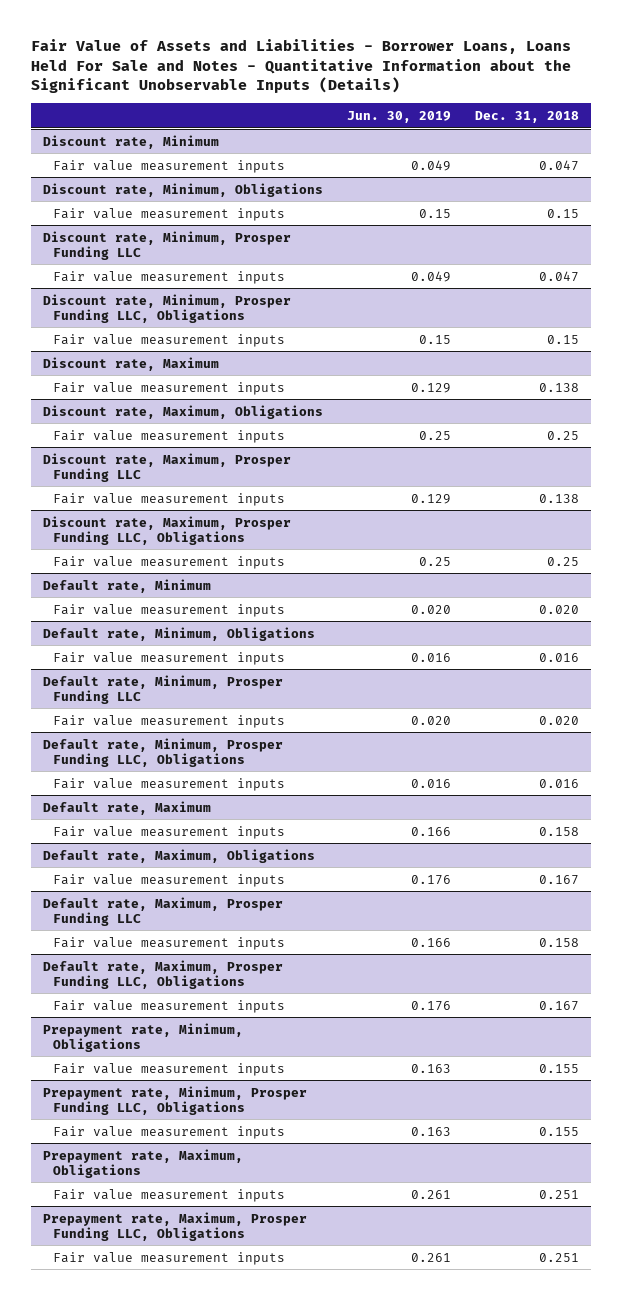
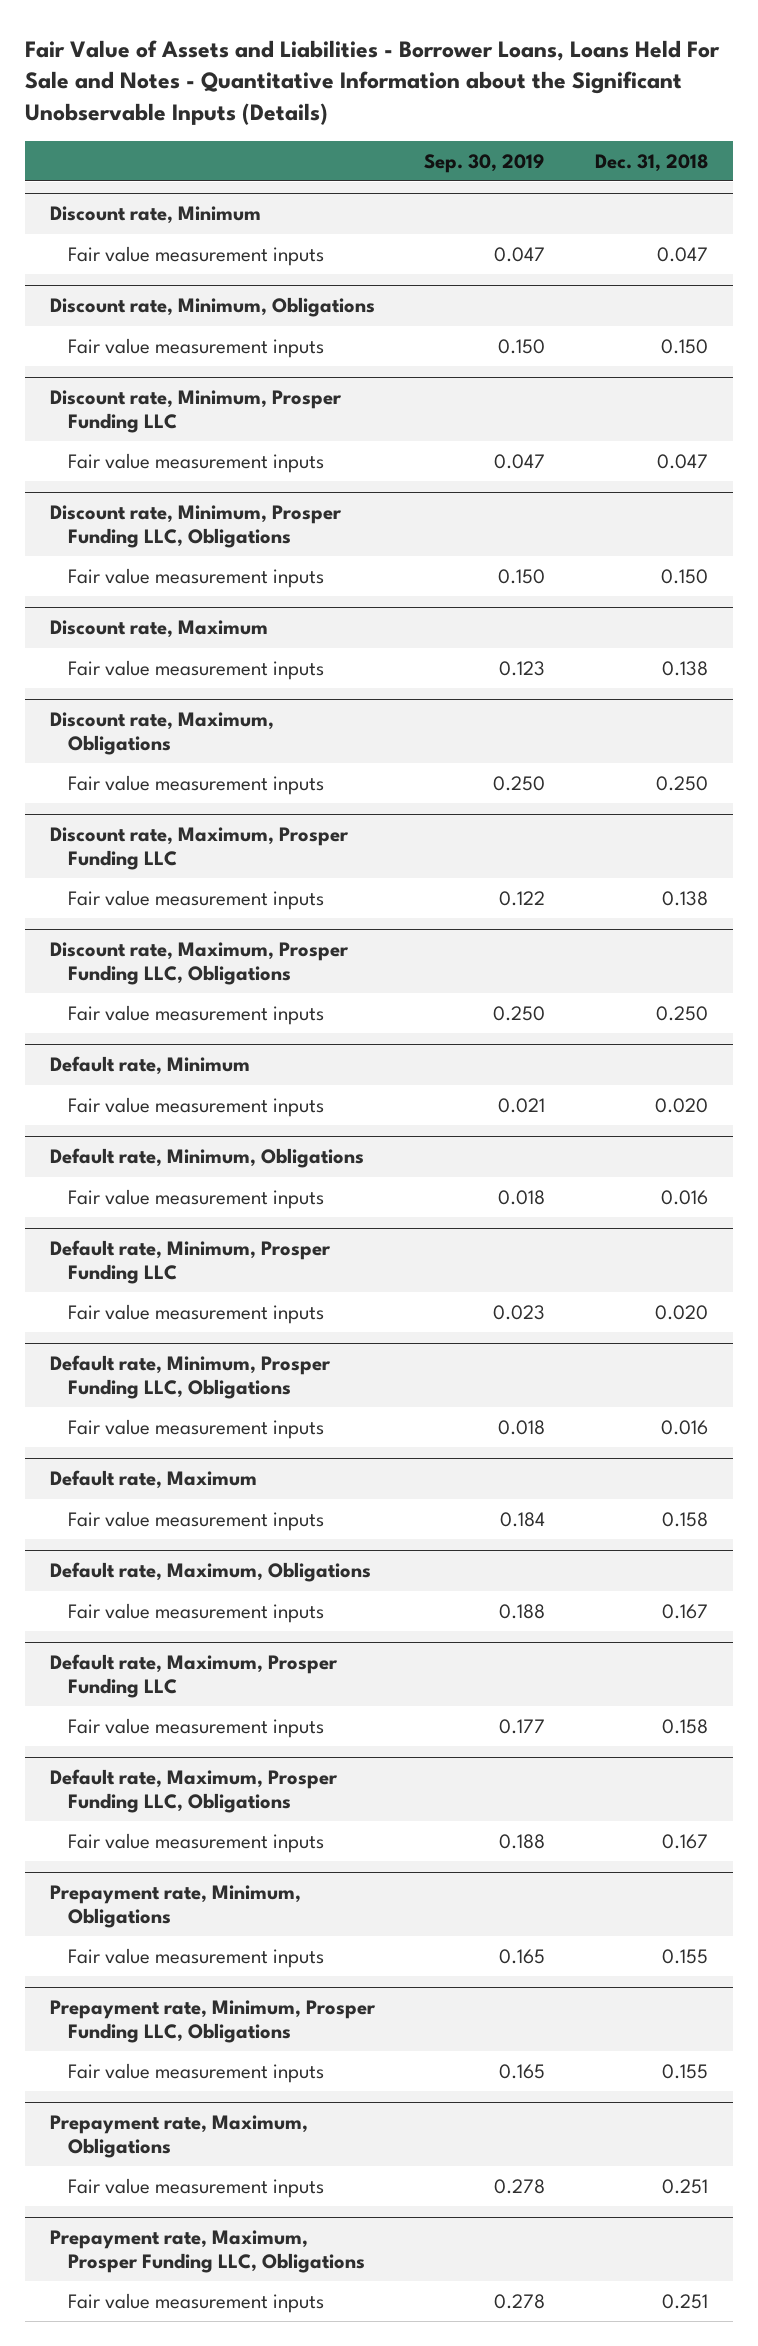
- | Jun. 30, 2019 | Dec. 31, 2018
+ | Sep. 30, 2019 | Dec. 31, 2018
@ Discount rate, Minimum, Obligations
- Fair value measurement inputs | 0.15 | 0.15
+ Fair value measurement inputs | 0.150 | 0.150
@ Discount rate, Minimum, Prosper Funding LLC, Obligations
- Fair value measurement inputs | 0.15 | 0.15
+ Fair value measurement inputs | 0.150 | 0.150
@ Discount rate, Maximum, Obligations
- Fair value measurement inputs | 0.25 | 0.25
+ Fair value measurement inputs | 0.250 | 0.250
@ Discount rate, Maximum, Prosper Funding LLC, Obligations
- Fair value measurement inputs | 0.25 | 0.25
+ Fair value measurement inputs | 0.250 | 0.250

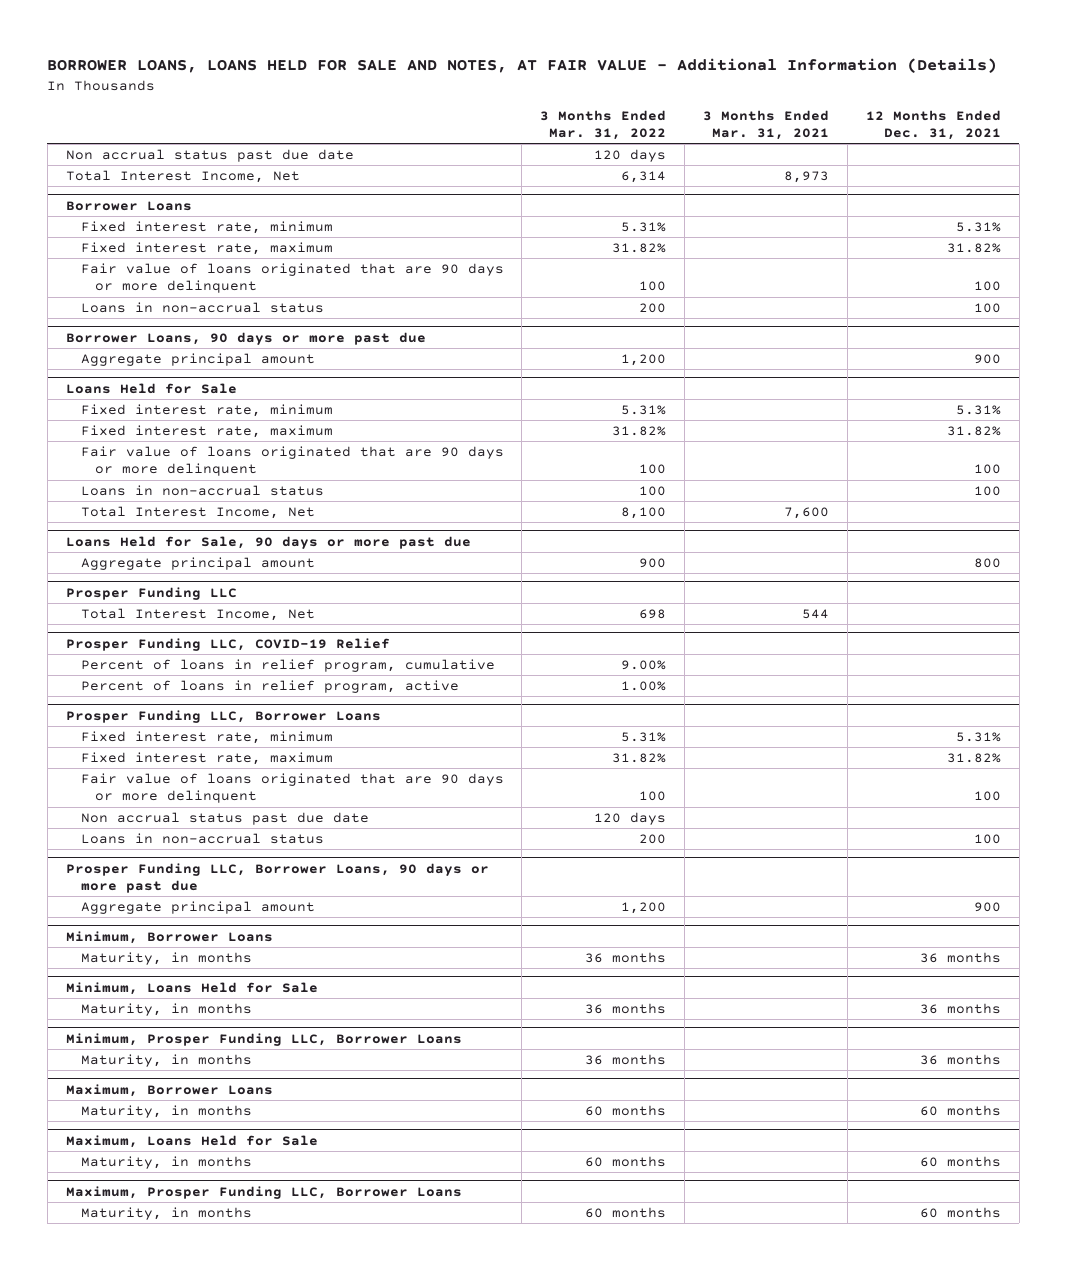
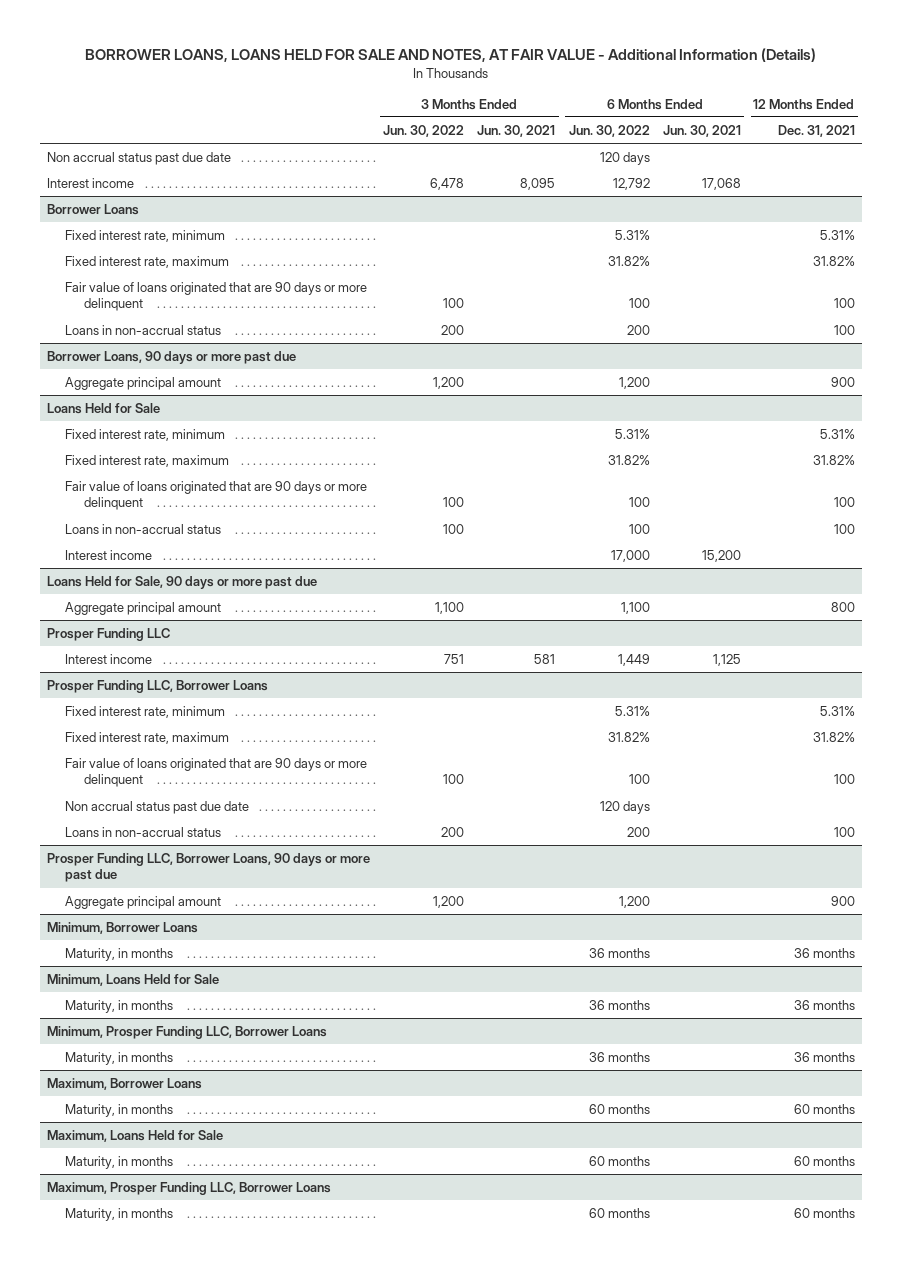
- | 3 Months Ended Mar. 31, 2022 | 3 Months Ended Mar. 31, 2021 | 12 Months Ended Dec. 31, 2021
+ | 3 Months Ended Jun. 30, 2022 | 3 Months Ended Jun. 30, 2021 | 6 Months Ended Jun. 30, 2022 | 6 Months Ended Jun. 30, 2021 | 12 Months Ended Dec. 31, 2021
- Total Interest Income, Net | 6,314 | 8,973 |
+ Interest income | 6,478 | 8,095 | 12,792 | 17,068 |
@ Loans Held for Sale
- Total Interest Income, Net | 8,100 | 7,600 |
+ Interest income | | | 17,000 | 15,200 |
@ Prosper Funding LLC
- Total Interest Income, Net | 698 | 544 |
- Prosper Funding LLC, COVID-19 Relief
- Percent of loans in relief program, cumulative | 9.00% | |
- Percent of loans in relief program, active | 1.00% | |
@ Prosper Funding LLC
+ Interest income | 751 | 581 | 1,449 | 1,125 |

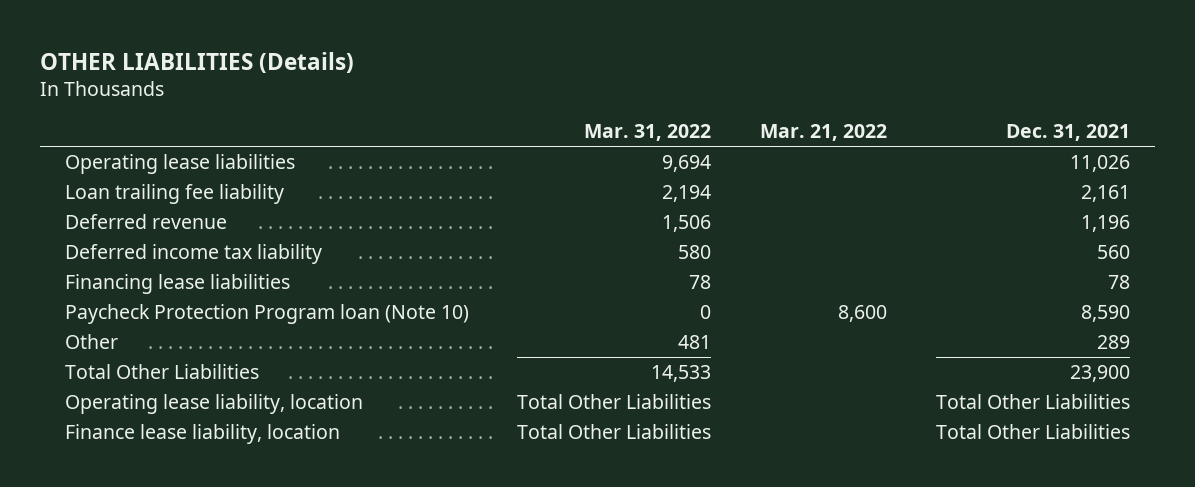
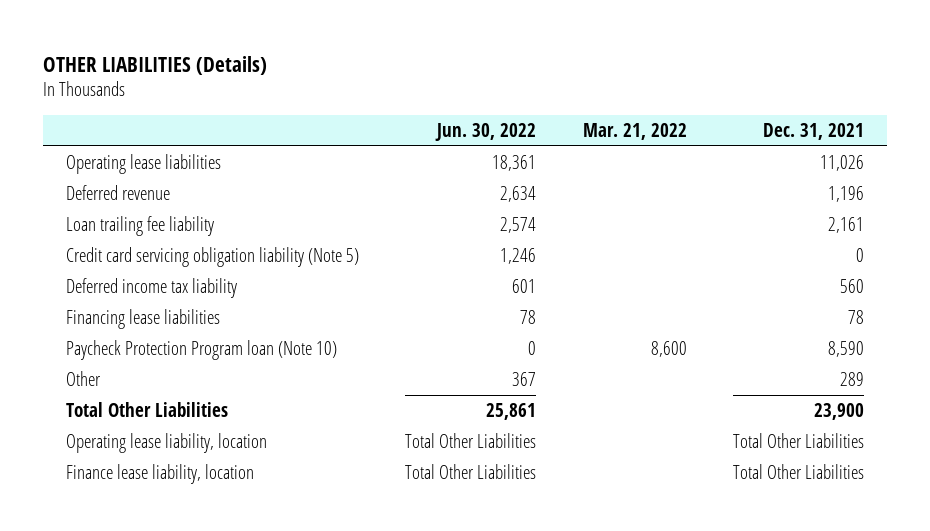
- | Mar. 31, 2022 | Mar. 21, 2022 | Dec. 31, 2021
+ | Jun. 30, 2022 | Mar. 21, 2022 | Dec. 31, 2021
moved down: Loan trailing fee liability | 2,574 | | 2,161
+ Credit card servicing obligation liability (Note 5) | 1,246 | | 0

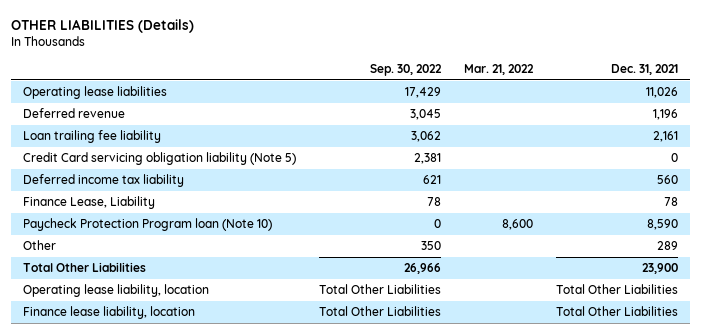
- | Jun. 30, 2022 | Mar. 21, 2022 | Dec. 31, 2021
+ | Sep. 30, 2022 | Mar. 21, 2022 | Dec. 31, 2021
- Credit card servicing obligation liability (Note 5) | 1,246 | | 0
+ Credit Card servicing obligation liability (Note 5) | 2,381 | | 0
- Financing lease liabilities | 78 | | 78
+ Finance Lease, Liability | 78 | | 78

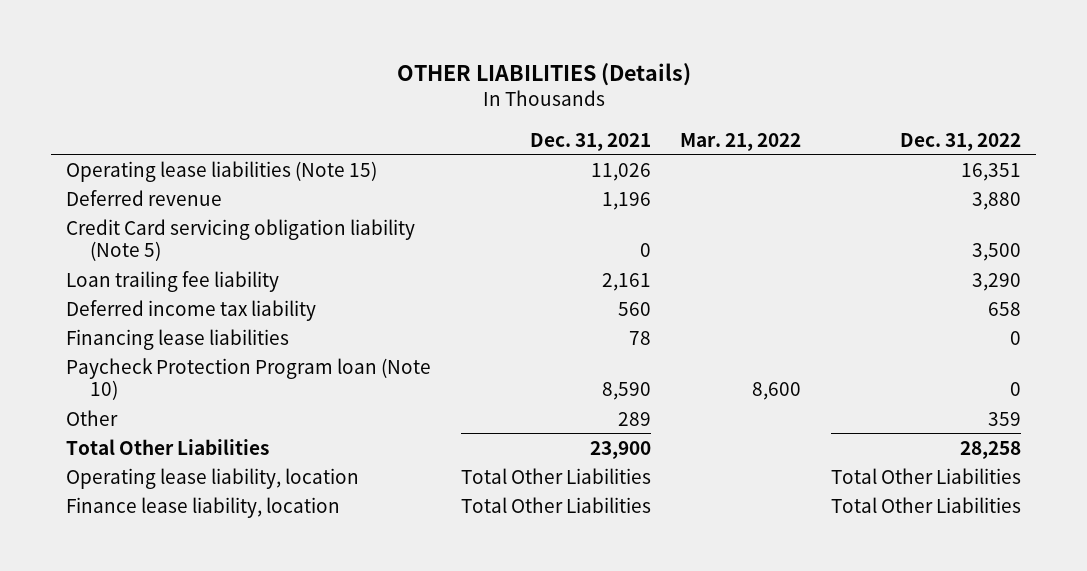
- | Sep. 30, 2022 | Mar. 21, 2022 | Dec. 31, 2021
+ | Dec. 31, 2021 | Mar. 21, 2022 | Dec. 31, 2022
- Operating lease liabilities | 17,429 | | 11,026
+ Operating lease liabilities (Note 15) | 11,026 | | 16,351
moved down: Loan trailing fee liability | 2,161 | | 3,290
- Finance Lease, Liability | 78 | | 78
+ Financing lease liabilities | 78 | | 0

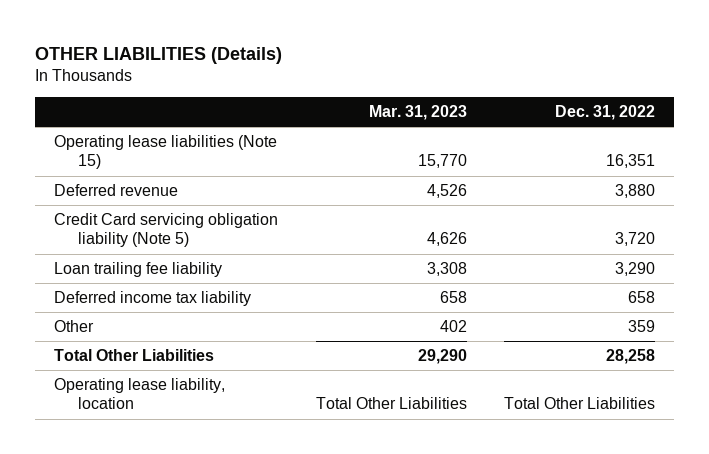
- | Dec. 31, 2021 | Mar. 21, 2022 | Dec. 31, 2022
+ | Mar. 31, 2023 | Dec. 31, 2022
- Credit Card servicing obligation liability (Note 5) | 0 | | 3,500
+ Credit Card servicing obligation liability (Note 5) | 4,626 | 3,720
- Financing lease liabilities | 78 | | 0
- Paycheck Protection Program loan (Note 10) | 8,590 | 8,600 | 0
- Finance lease liability, location | Total Other Liabilities | | Total Other Liabilities

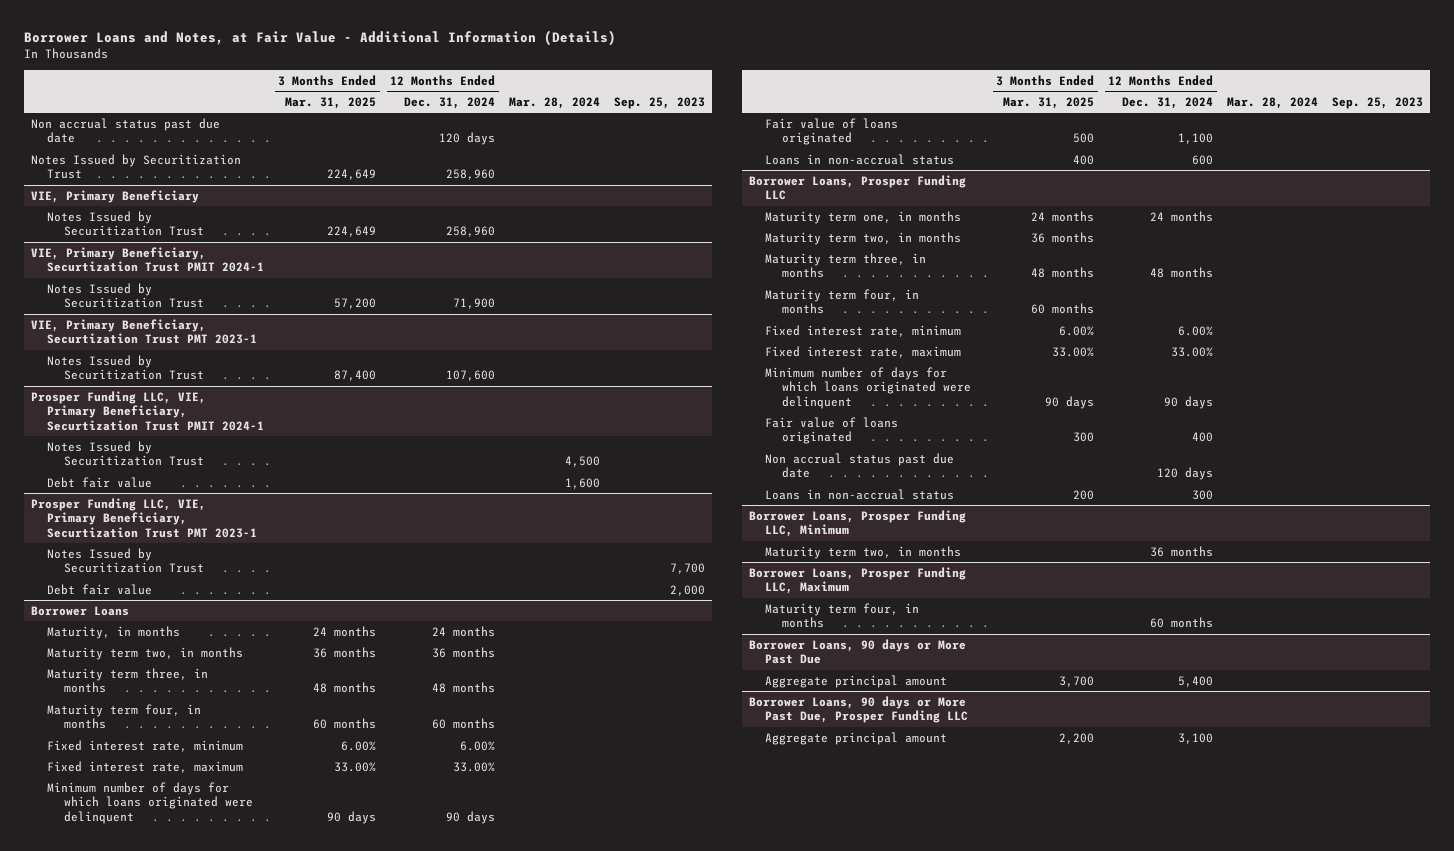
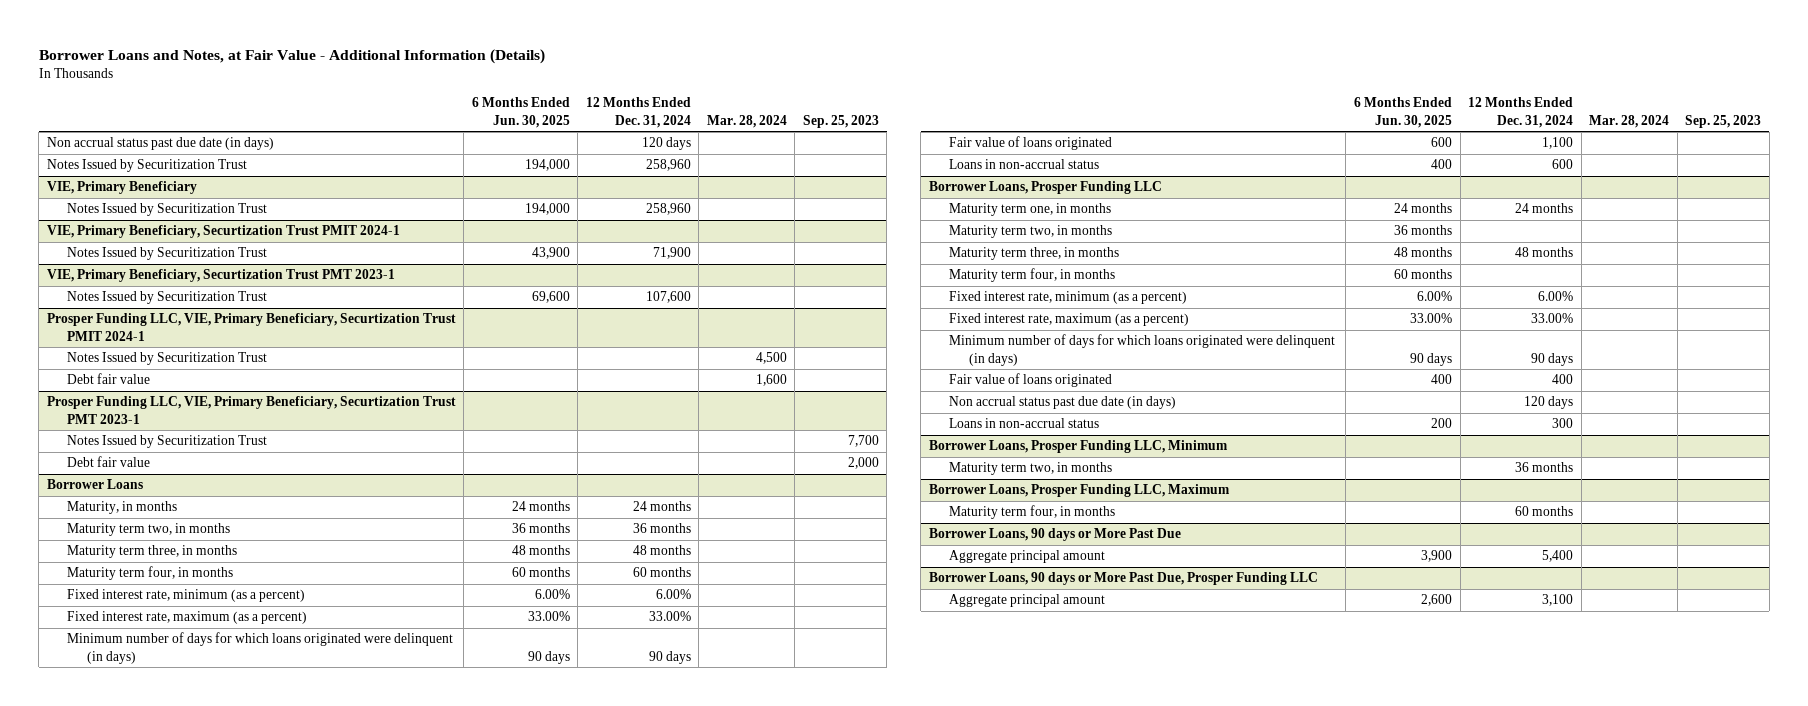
- | 3 Months Ended Mar. 31, 2025 | 12 Months Ended Dec. 31, 2024 | Mar. 28, 2024 | Sep. 25, 2023
+ | 6 Months Ended Jun. 30, 2025 | 12 Months Ended Dec. 31, 2024 | Mar. 28, 2024 | Sep. 25, 2023
- Non accrual status past due date | | 120 days | |
+ Non accrual status past due date (in days) | | 120 days | |
@ Borrower Loans
- Fixed interest rate, minimum | 6.00% | 6.00% | |
- Fixed interest rate, maximum | 33.00% | 33.00% | |
- Minimum number of days for which loans originated were delinquent | 90 days | 90 days | |
+ Fixed interest rate, minimum (as a percent) | 6.00% | 6.00% | |
+ Fixed interest rate, maximum (as a percent) | 33.00% | 33.00% | |
+ Minimum number of days for which loans originated were delinquent (in days) | 90 days | 90 days | |
@ Borrower Loans, Prosper Funding LLC
- Fixed interest rate, minimum | 6.00% | 6.00% | |
- Fixed interest rate, maximum | 33.00% | 33.00% | |
- Minimum number of days for which loans originated were delinquent | 90 days | 90 days | |
+ Fixed interest rate, minimum (as a percent) | 6.00% | 6.00% | |
+ Fixed interest rate, maximum (as a percent) | 33.00% | 33.00% | |
+ Minimum number of days for which loans originated were delinquent (in days) | 90 days | 90 days | |
- Non accrual status past due date | | 120 days | |
+ Non accrual status past due date (in days) | | 120 days | |

